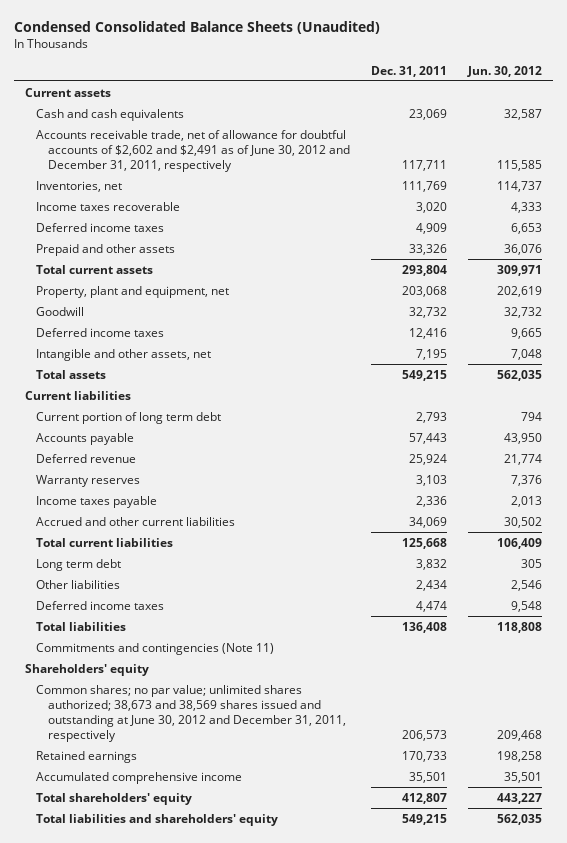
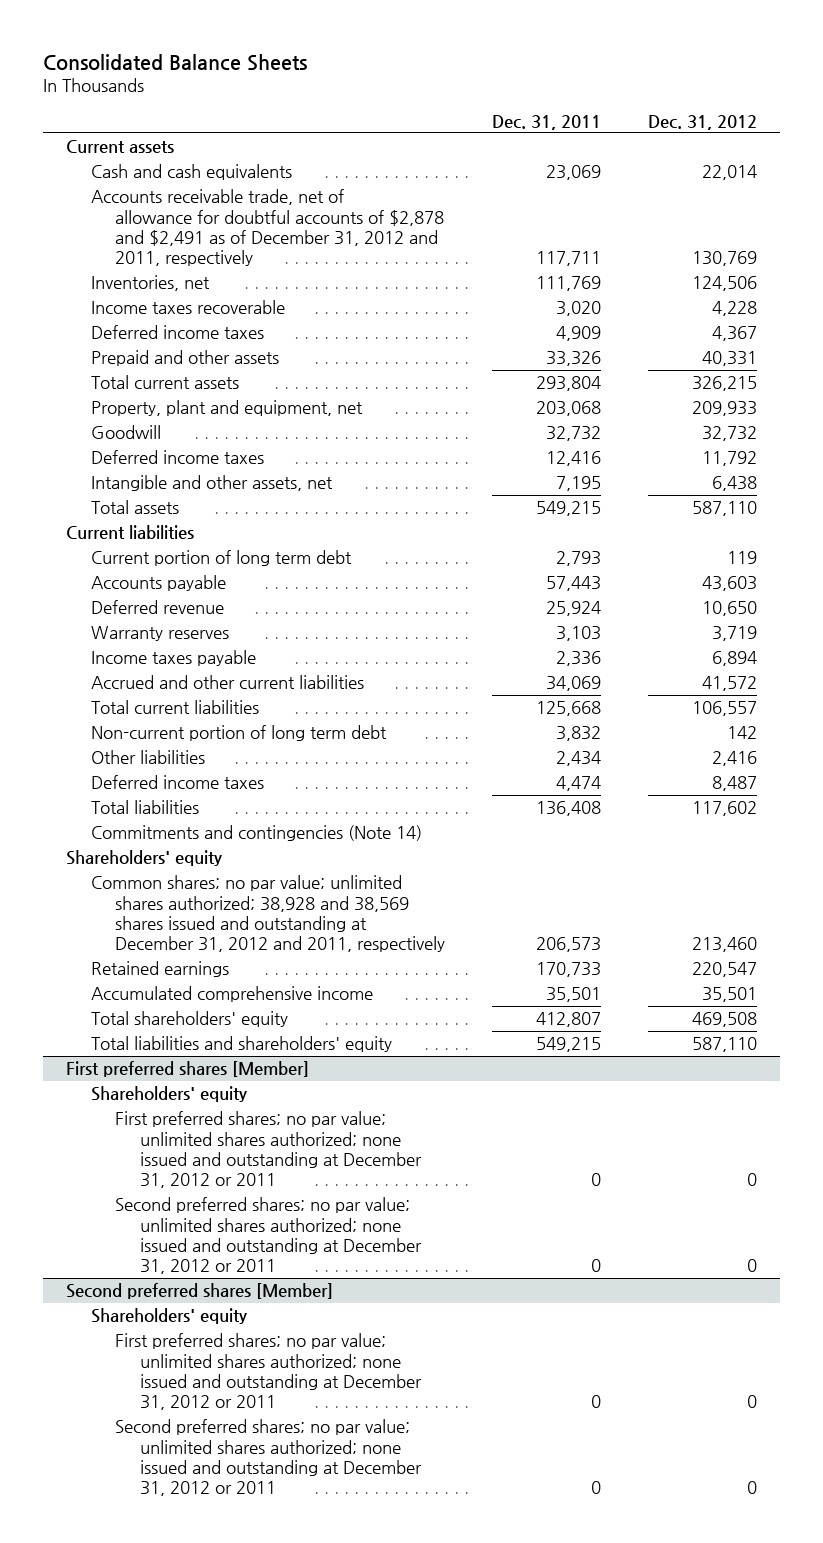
- Condensed Consolidated Balance Sheets (Unaudited)
+ Consolidated Balance Sheets
- | Dec. 31, 2011 | Jun. 30, 2012
+ | Dec. 31, 2011 | Dec. 31, 2012
- Accounts receivable trade, net of allowance for doubtful accounts of $2,602 and $2,491 as of June 30, 2012 and December 31, 2011, respectively | 117,711 | 115,585
+ Accounts receivable trade, net of allowance for doubtful accounts of $2,878 and $2,491 as of December 31, 2012 and 2011, respectively | 117,711 | 130,769
- Long term debt | 3,832 | 305
+ Non-current portion of long term debt | 3,832 | 142
- Commitments and contingencies (Note 11)
+ Commitments and contingencies (Note 14)
- Common shares; no par value; unlimited shares authorized; 38,673 and 38,569 shares issued and outstanding at June 30, 2012 and December 31, 2011, respectively | 206,573 | 209,468
+ Common shares; no par value; unlimited shares authorized; 38,928 and 38,569 shares issued and outstanding at December 31, 2012 and 2011, respectively | 206,573 | 213,460
+ First preferred shares [Member]
+ Shareholders' equity
+ First preferred shares; no par value; unlimited shares authorized; none issued and outstanding at December 31, 2012 or 2011 | 0 | 0
+ Second preferred shares; no par value; unlimited shares authorized; none issued and outstanding at December 31, 2012 or 2011 | 0 | 0
+ Second preferred shares [Member]
+ Shareholders' equity
+ First preferred shares; no par value; unlimited shares authorized; none issued and outstanding at December 31, 2012 or 2011 | 0 | 0
+ Second preferred shares; no par value; unlimited shares authorized; none issued and outstanding at December 31, 2012 or 2011 | 0 | 0

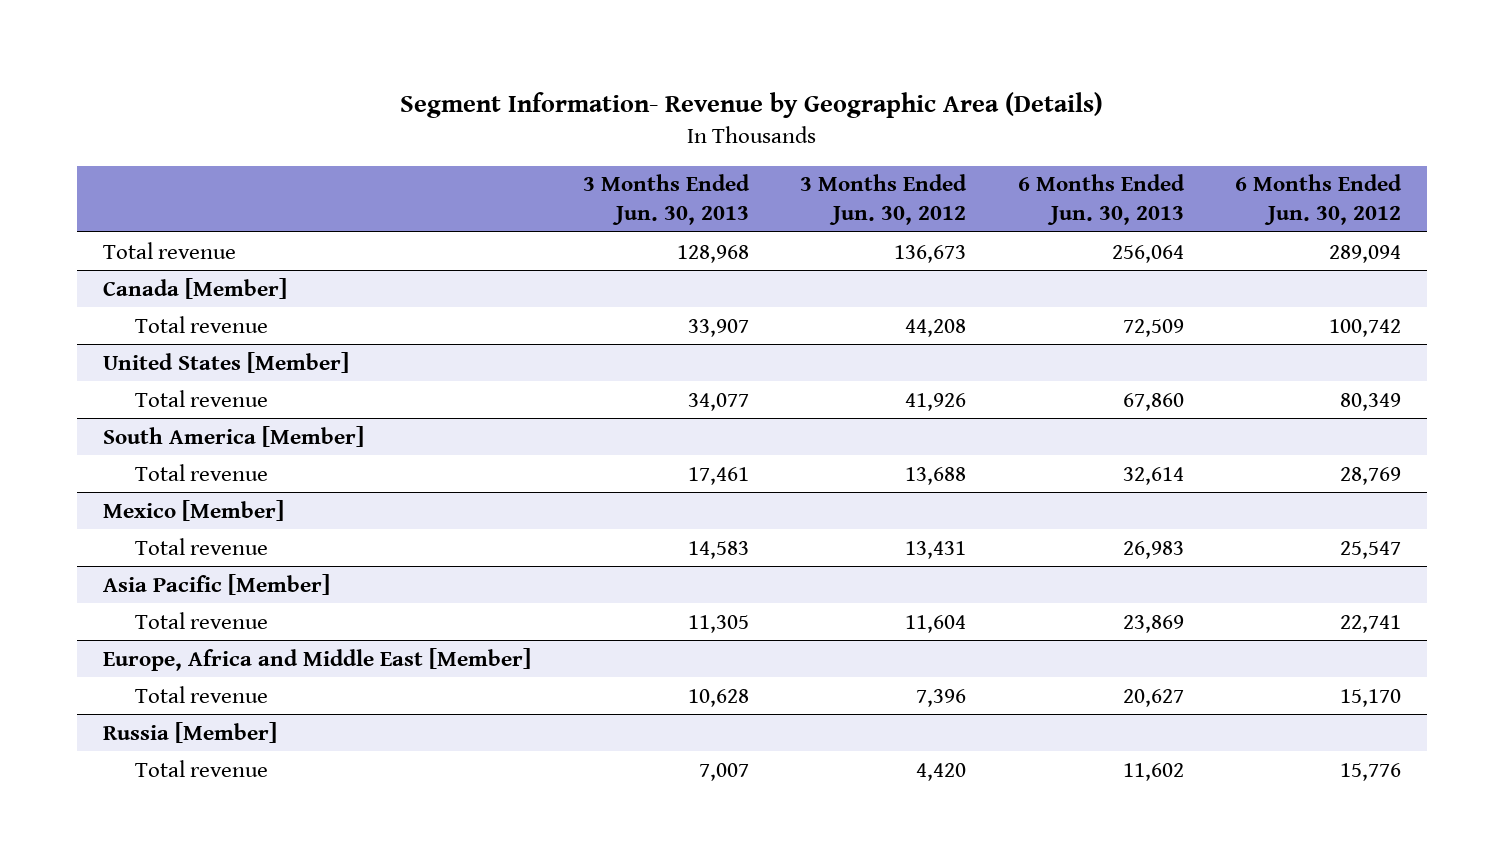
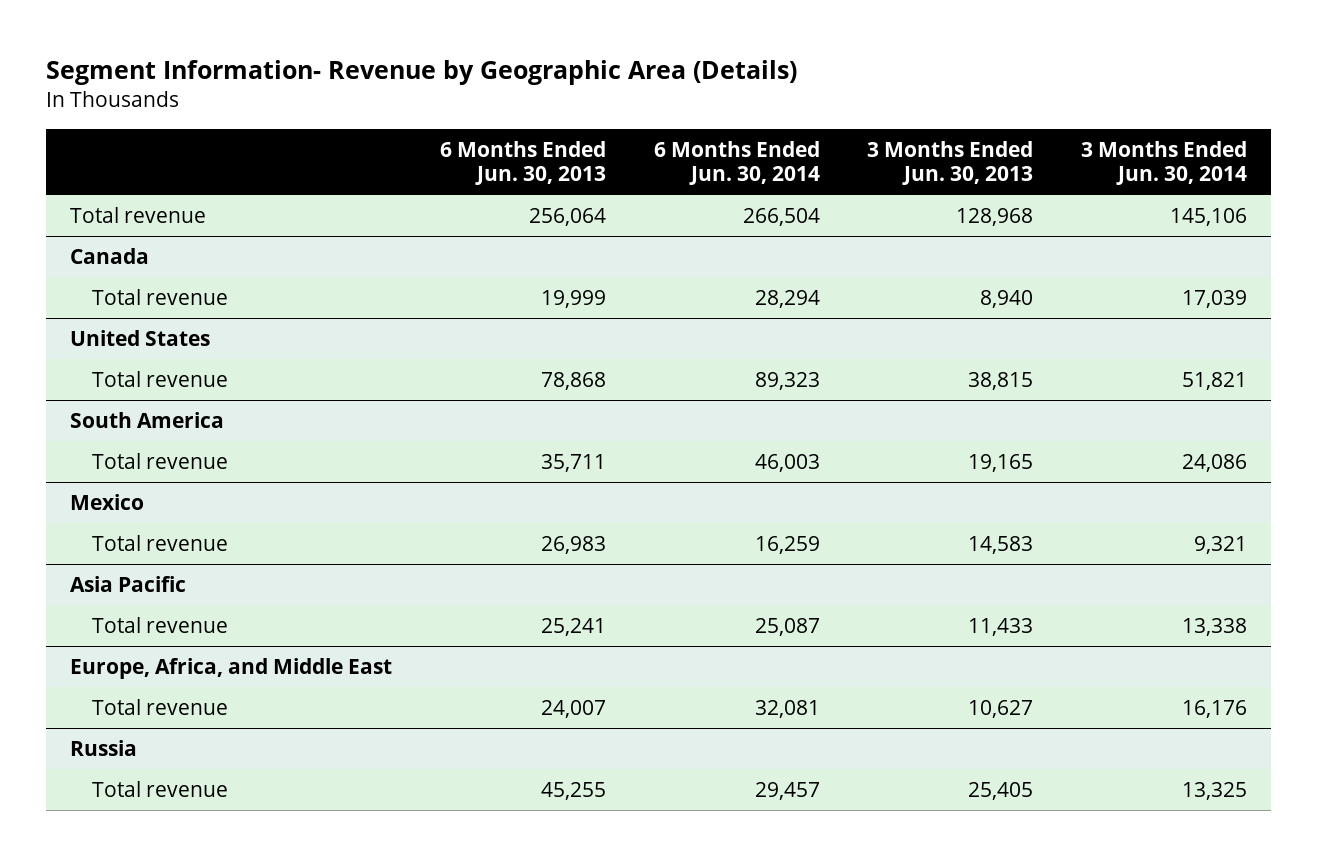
- | 3 Months Ended Jun. 30, 2013 | 3 Months Ended Jun. 30, 2012 | 6 Months Ended Jun. 30, 2013 | 6 Months Ended Jun. 30, 2012
+ | 6 Months Ended Jun. 30, 2013 | 6 Months Ended Jun. 30, 2014 | 3 Months Ended Jun. 30, 2013 | 3 Months Ended Jun. 30, 2014
- Canada [Member]
- Total revenue | 33,907 | 44,208 | 72,509 | 100,742
- United States [Member]
- Total revenue | 34,077 | 41,926 | 67,860 | 80,349
- South America [Member]
- Total revenue | 17,461 | 13,688 | 32,614 | 28,769
- Mexico [Member]
+ Canada
+ Total revenue | 19,999 | 28,294 | 8,940 | 17,039
+ United States
+ Total revenue | 78,868 | 89,323 | 38,815 | 51,821
+ South America
+ Total revenue | 35,711 | 46,003 | 19,165 | 24,086
+ Mexico
- Asia Pacific [Member]
- Total revenue | 11,305 | 11,604 | 23,869 | 22,741
- Europe, Africa and Middle East [Member]
- Total revenue | 10,628 | 7,396 | 20,627 | 15,170
- Russia [Member]
- Total revenue | 7,007 | 4,420 | 11,602 | 15,776
+ Asia Pacific
+ Total revenue | 25,241 | 25,087 | 11,433 | 13,338
+ Europe, Africa, and Middle East
+ Total revenue | 24,007 | 32,081 | 10,627 | 16,176
+ Russia
+ Total revenue | 45,255 | 29,457 | 25,405 | 13,325

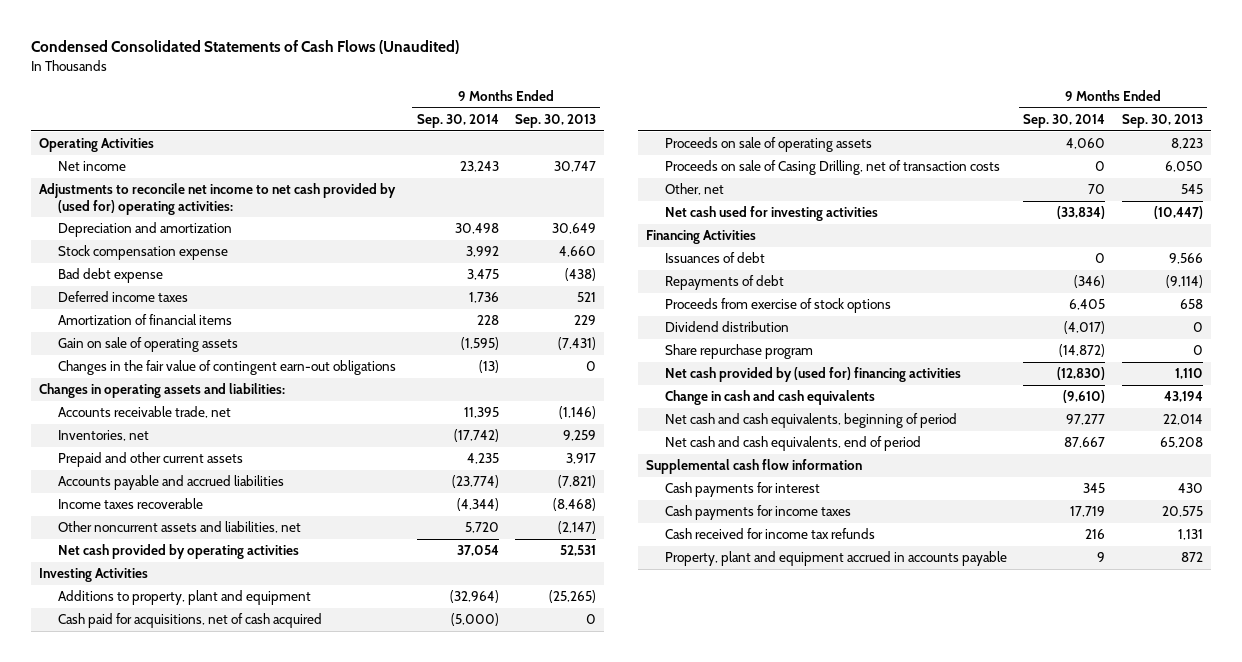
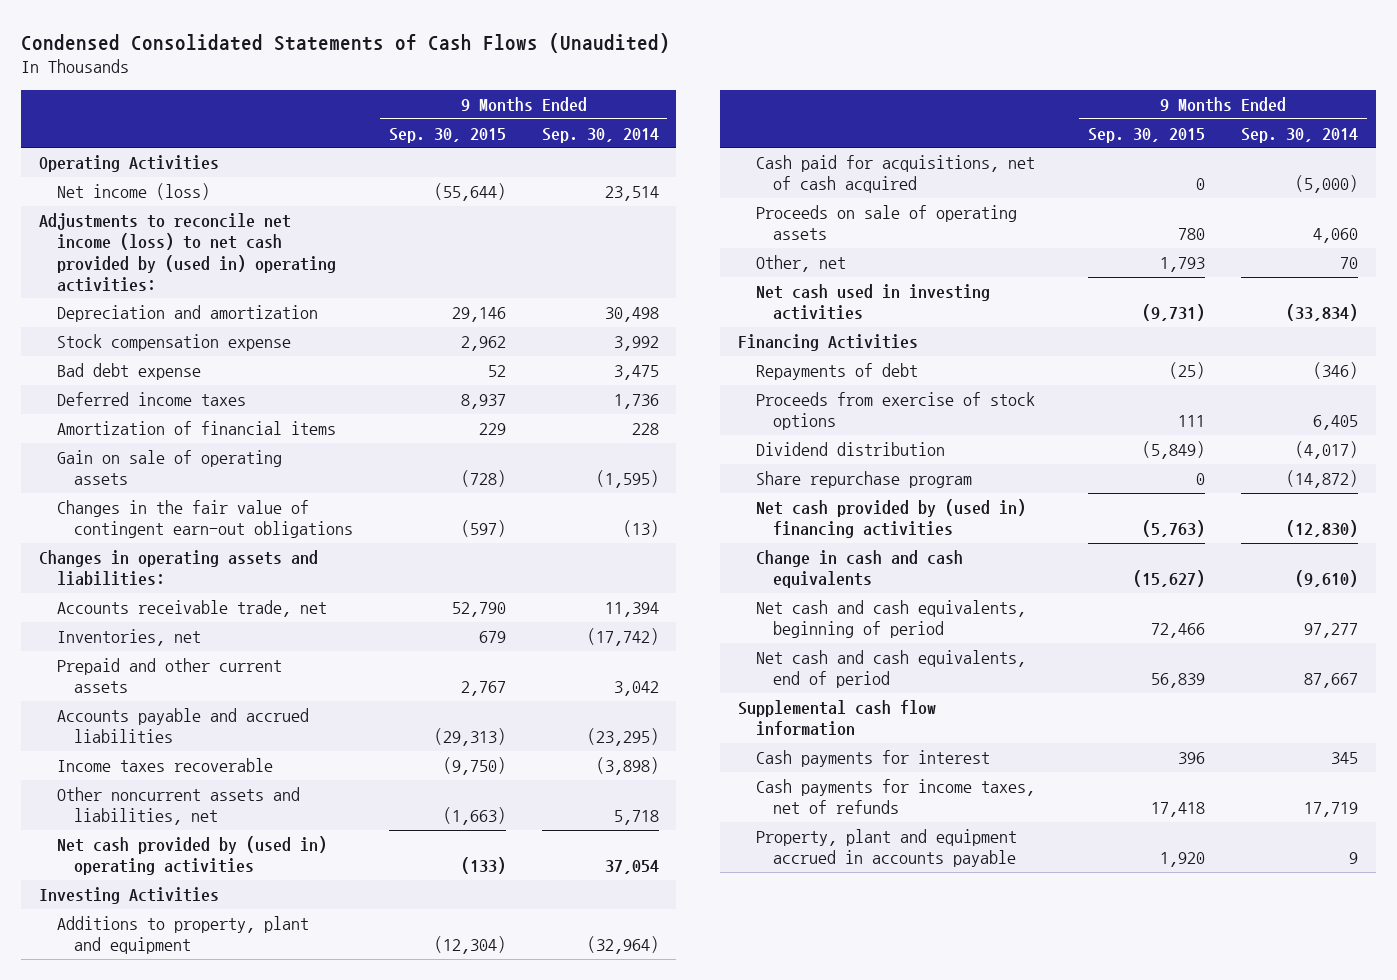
- | 9 Months Ended Sep. 30, 2014 | 9 Months Ended Sep. 30, 2013
+ | 9 Months Ended Sep. 30, 2015 | 9 Months Ended Sep. 30, 2014
- Net income | 23,243 | 30,747
- Adjustments to reconcile net income to net cash provided by (used for) operating activities:
+ Net income (loss) | (55,644) | 23,514
+ Adjustments to reconcile net income (loss) to net cash provided by (used in) operating activities:
- Accounts receivable trade, net | 11,395 | (1,146)
+ Accounts receivable trade, net | 52,790 | 11,394
- Prepaid and other current assets | 4,235 | 3,917
- Accounts payable and accrued liabilities | (23,774) | (7,821)
- Income taxes recoverable | (4,344) | (8,468)
- Other noncurrent assets and liabilities, net | 5,720 | (2,147)
- Net cash provided by operating activities | 37,054 | 52,531
+ Prepaid and other current assets | 2,767 | 3,042
+ Accounts payable and accrued liabilities | (29,313) | (23,295)
+ Income taxes recoverable | (9,750) | (3,898)
+ Other noncurrent assets and liabilities, net | (1,663) | 5,718
+ Net cash provided by (used in) operating activities | (133) | 37,054
- Proceeds on sale of Casing Drilling, net of transaction costs | 0 | 6,050
- Net cash used for investing activities | (33,834) | (10,447)
+ Net cash used in investing activities | (9,731) | (33,834)
- Issuances of debt | 0 | 9,566
- Net cash provided by (used for) financing activities | (12,830) | 1,110
+ Net cash provided by (used in) financing activities | (5,763) | (12,830)
- Cash payments for income taxes | 17,719 | 20,575
- Cash received for income tax refunds | 216 | 1,131
+ Cash payments for income taxes, net of refunds | 17,418 | 17,719

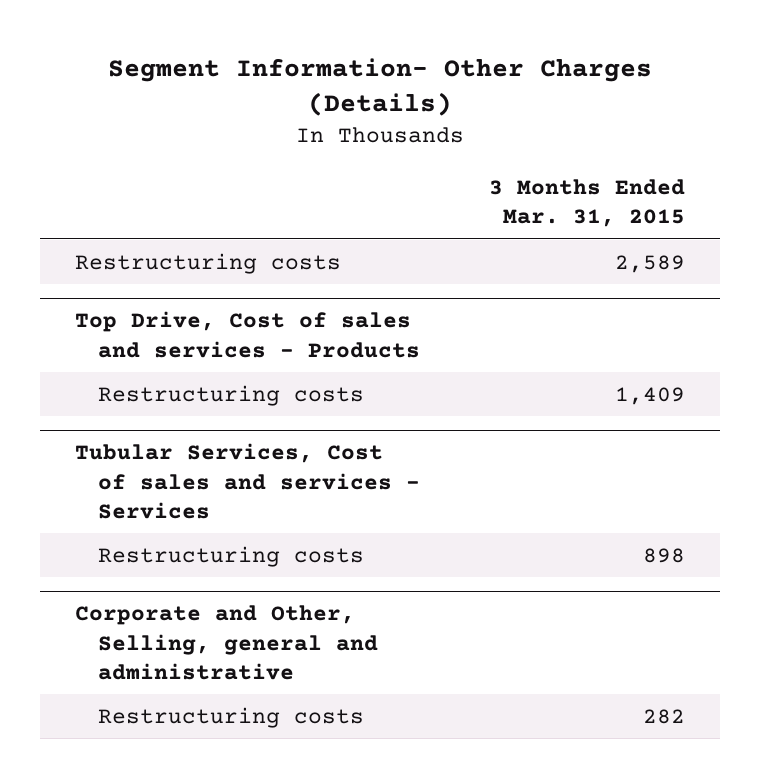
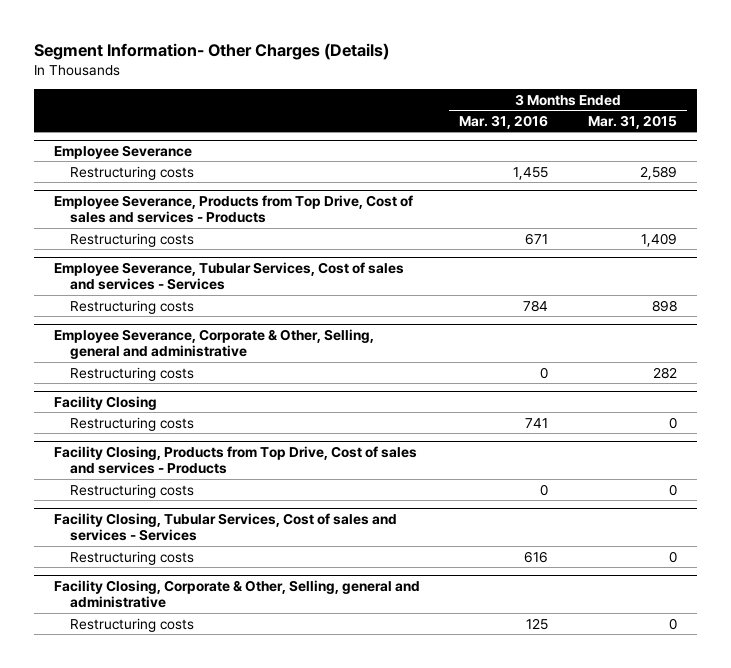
- | 3 Months Ended Mar. 31, 2015
+ | 3 Months Ended Mar. 31, 2016 | 3 Months Ended Mar. 31, 2015
+ Employee Severance
- Top Drive, Cost of sales and services - Products
+ Employee Severance, Products from Top Drive, Cost of sales and services - Products
- Tubular Services, Cost of sales and services - Services
+ Employee Severance, Tubular Services, Cost of sales and services - Services
- Corporate and Other, Selling, general and administrative
+ Employee Severance, Corporate & Other, Selling, general and administrative
+ Facility Closing
+ Restructuring costs | 741 | 0
+ Facility Closing, Products from Top Drive, Cost of sales and services - Products
+ Restructuring costs | 0 | 0
+ Facility Closing, Tubular Services, Cost of sales and services - Services
+ Restructuring costs | 616 | 0
+ Facility Closing, Corporate & Other, Selling, general and administrative
+ Restructuring costs | 125 | 0

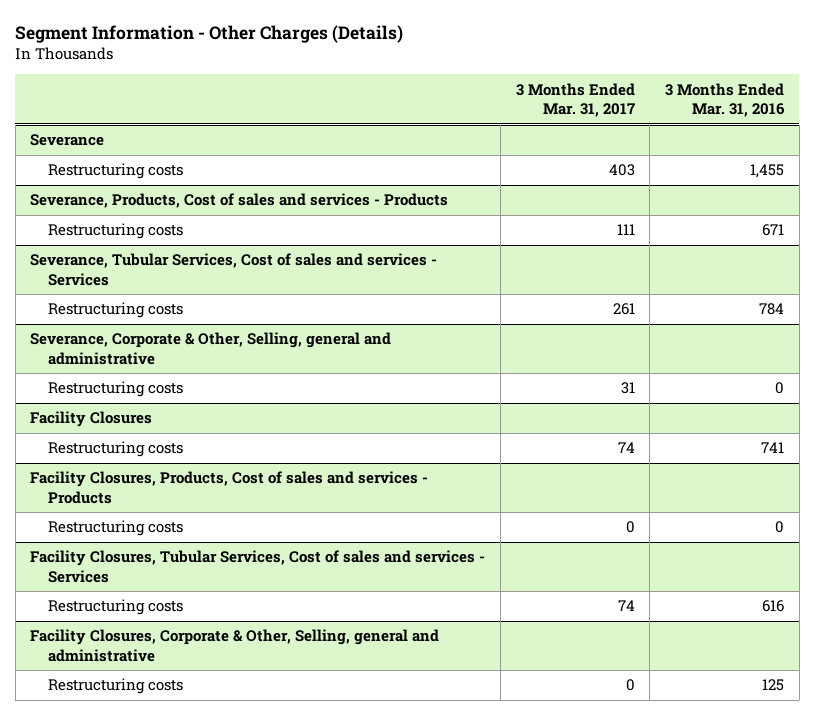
- Segment Information- Other Charges (Details)
+ Segment Information - Other Charges (Details)
- | 3 Months Ended Mar. 31, 2016 | 3 Months Ended Mar. 31, 2015
+ | 3 Months Ended Mar. 31, 2017 | 3 Months Ended Mar. 31, 2016
- Employee Severance
+ Severance
- Employee Severance, Products from Top Drive, Cost of sales and services - Products
+ Severance, Products, Cost of sales and services - Products
- Employee Severance, Tubular Services, Cost of sales and services - Services
+ Severance, Tubular Services, Cost of sales and services - Services
- Employee Severance, Corporate & Other, Selling, general and administrative
+ Severance, Corporate & Other, Selling, general and administrative
- Facility Closing
+ Facility Closures
- Facility Closing, Products from Top Drive, Cost of sales and services - Products
+ Facility Closures, Products, Cost of sales and services - Products
- Facility Closing, Tubular Services, Cost of sales and services - Services
+ Facility Closures, Tubular Services, Cost of sales and services - Services
- Facility Closing, Corporate & Other, Selling, general and administrative
+ Facility Closures, Corporate & Other, Selling, general and administrative

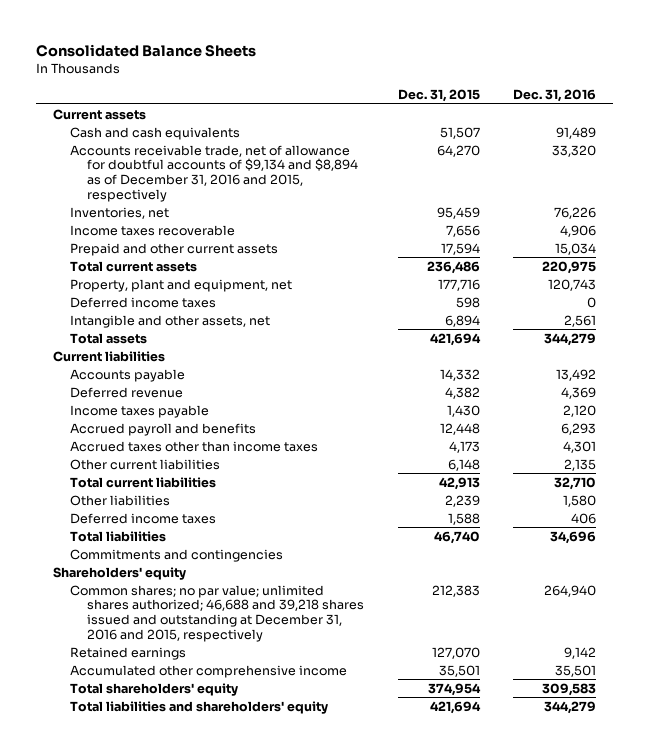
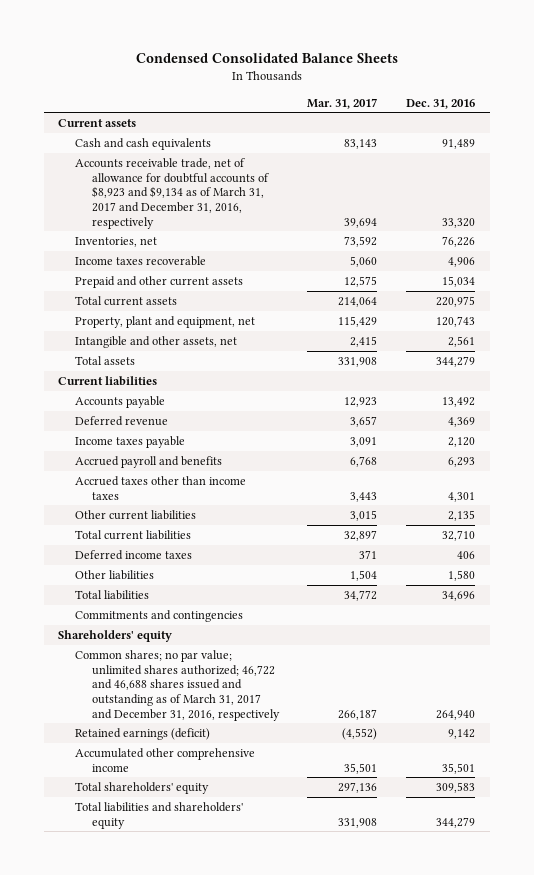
- Consolidated Balance Sheets
+ Condensed Consolidated Balance Sheets
- | Dec. 31, 2015 | Dec. 31, 2016
+ | Mar. 31, 2017 | Dec. 31, 2016
- Accounts receivable trade, net of allowance for doubtful accounts of $9,134 and $8,894 as of December 31, 2016 and 2015, respectively | 64,270 | 33,320
+ Accounts receivable trade, net of allowance for doubtful accounts of $8,923 and $9,134 as of March 31, 2017 and December 31, 2016, respectively | 39,694 | 33,320
- Deferred income taxes | 598 | 0
moved down: Other liabilities | 1,504 | 1,580
- Common shares; no par value; unlimited shares authorized; 46,688 and 39,218 shares issued and outstanding at December 31, 2016 and 2015, respectively | 212,383 | 264,940
- Retained earnings | 127,070 | 9,142
+ Common shares; no par value; unlimited shares authorized; 46,722 and 46,688 shares issued and outstanding as of March 31, 2017 and December 31, 2016, respectively | 266,187 | 264,940
+ Retained earnings (deficit) | (4,552) | 9,142

